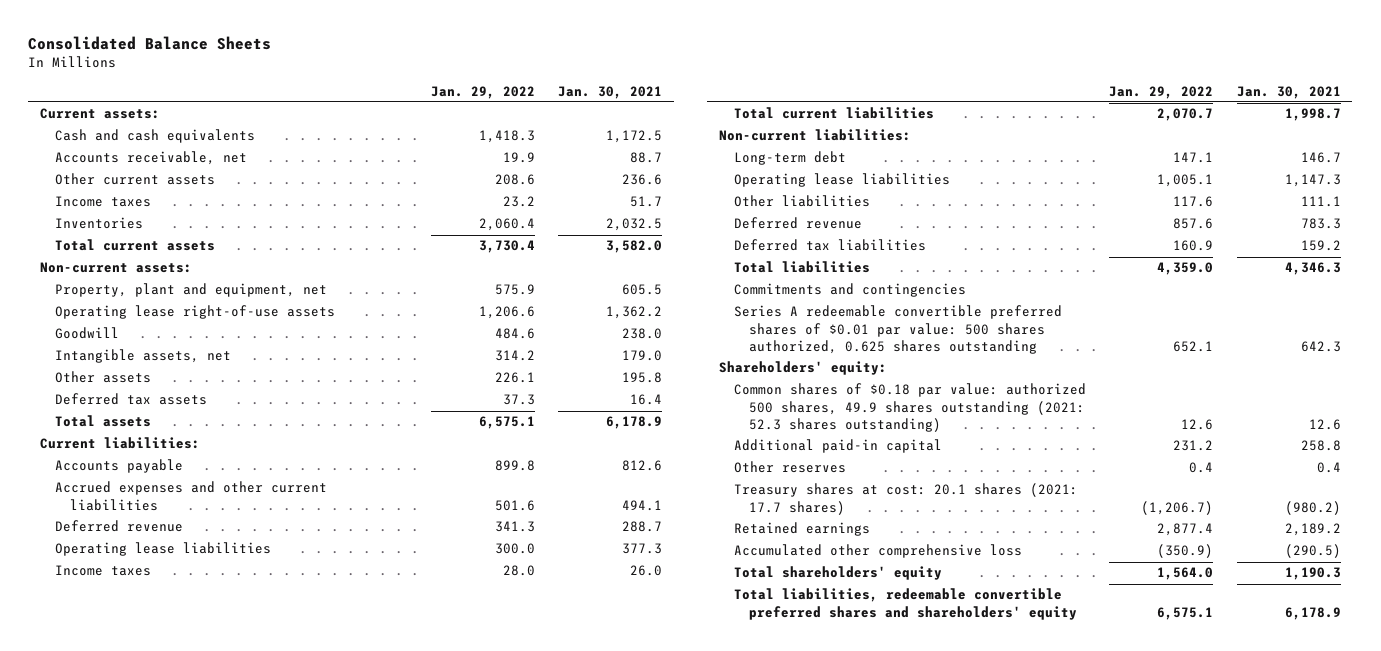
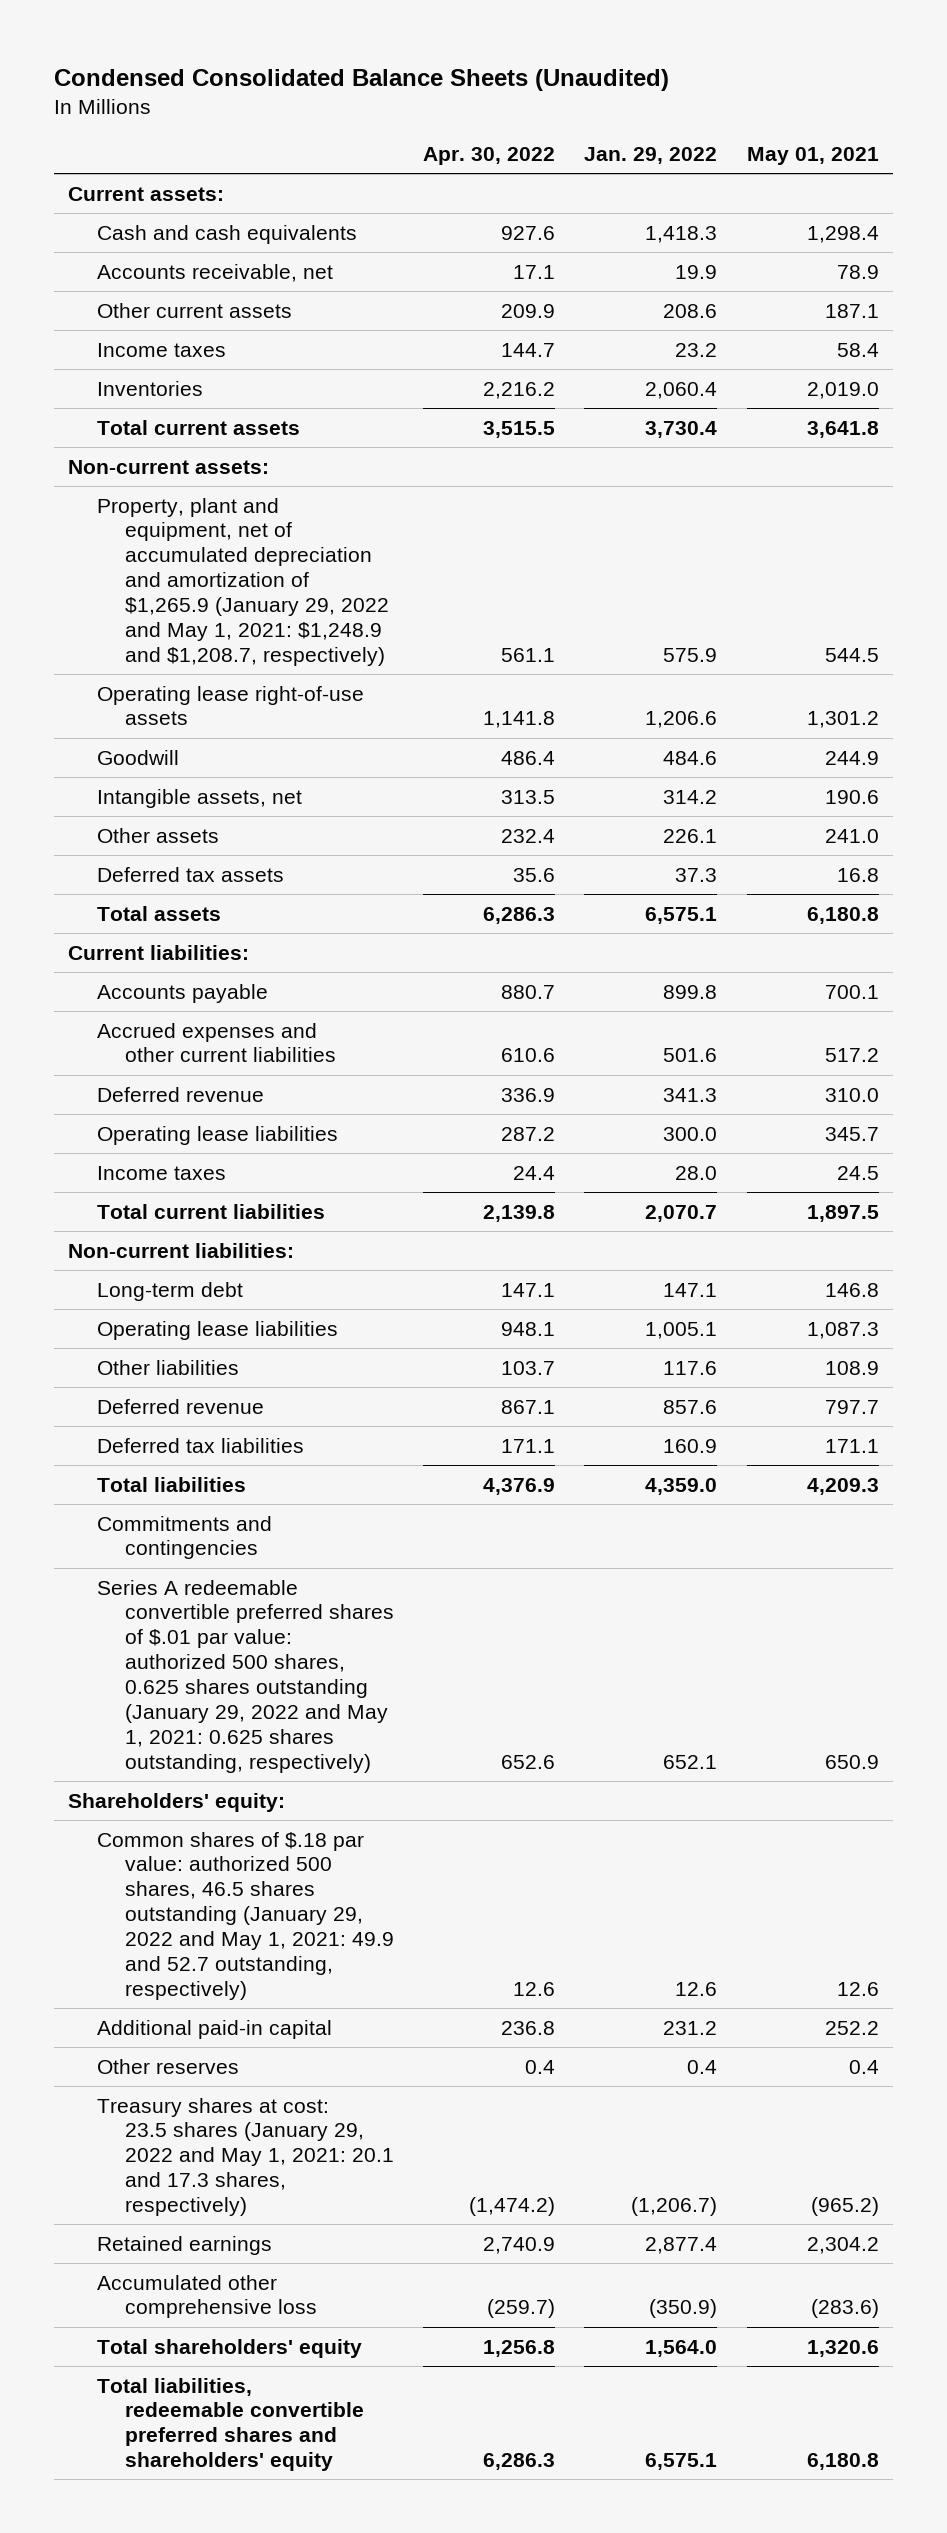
- Consolidated Balance Sheets
+ Condensed Consolidated Balance Sheets (Unaudited)
- | Jan. 29, 2022 | Jan. 30, 2021
+ | Apr. 30, 2022 | Jan. 29, 2022 | May 01, 2021
- Property, plant and equipment, net | 575.9 | 605.5
+ Property, plant and equipment, net of accumulated depreciation and amortization of $1,265.9 (January 29, 2022 and May 1, 2021: $1,248.9 and $1,208.7, respectively) | 561.1 | 575.9 | 544.5
- Series A redeemable convertible preferred shares of $0.01 par value: 500 shares authorized, 0.625 shares outstanding | 652.1 | 642.3
+ Series A redeemable convertible preferred shares of $.01 par value: authorized 500 shares, 0.625 shares outstanding (January 29, 2022 and May 1, 2021: 0.625 shares outstanding, respectively) | 652.6 | 652.1 | 650.9
- Common shares of $0.18 par value: authorized 500 shares, 49.9 shares outstanding (2021: 52.3 shares outstanding) | 12.6 | 12.6
+ Common shares of $.18 par value: authorized 500 shares, 46.5 shares outstanding (January 29, 2022 and May 1, 2021: 49.9 and 52.7 outstanding, respectively) | 12.6 | 12.6 | 12.6
- Treasury shares at cost: 20.1 shares (2021: 17.7 shares) | (1,206.7) | (980.2)
+ Treasury shares at cost: 23.5 shares (January 29, 2022 and May 1, 2021: 20.1 and 17.3 shares, respectively) | (1,474.2) | (1,206.7) | (965.2)

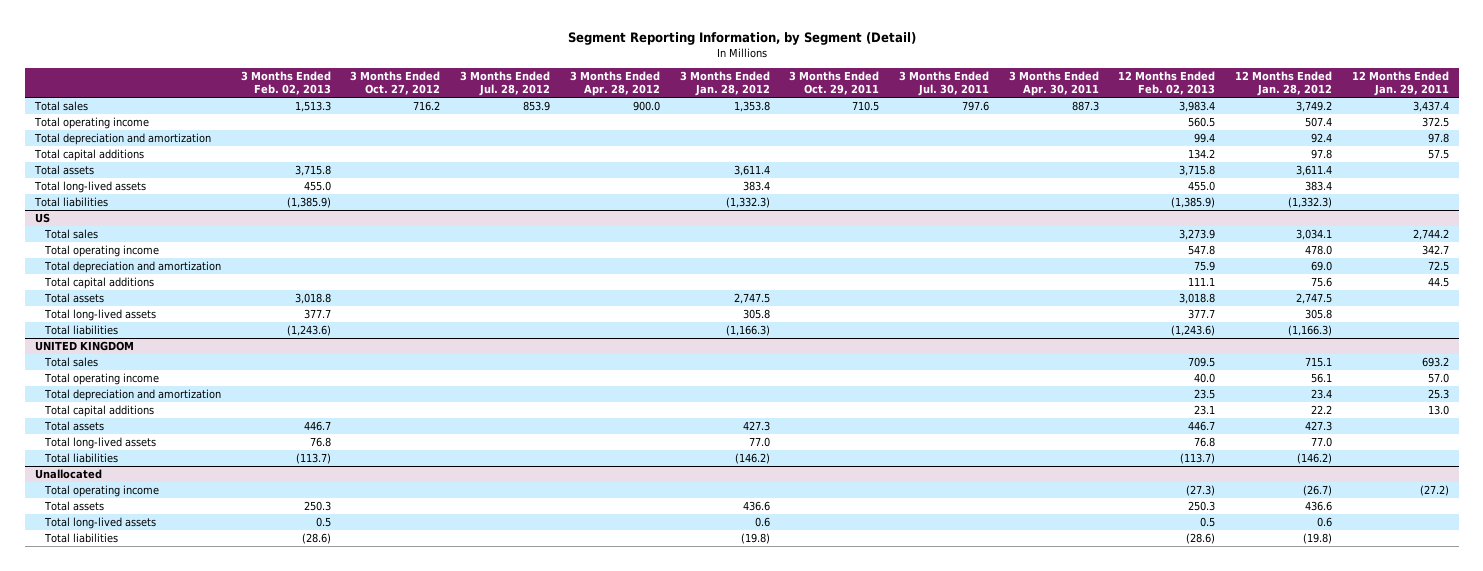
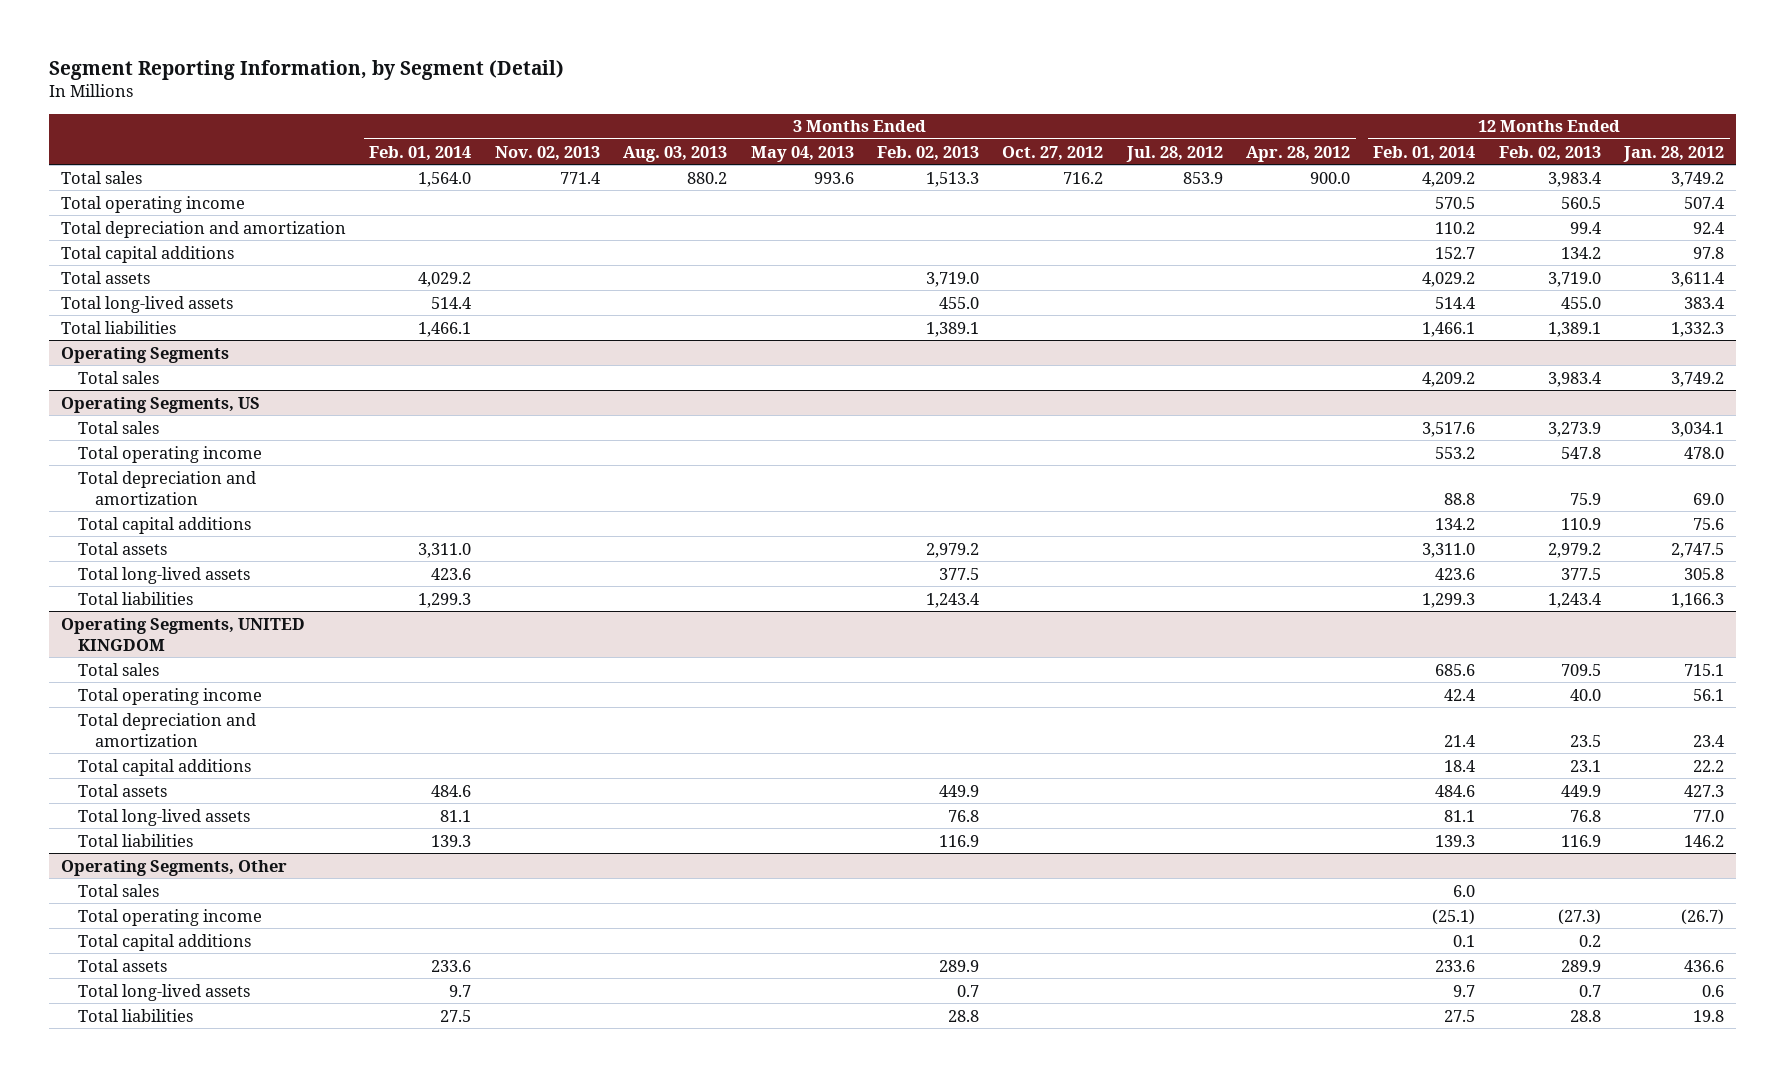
- | 3 Months Ended Feb. 02, 2013 | 3 Months Ended Oct. 27, 2012 | 3 Months Ended Jul. 28, 2012 | 3 Months Ended Apr. 28, 2012 | 3 Months Ended Jan. 28, 2012 | 3 Months Ended Oct. 29, 2011 | 3 Months Ended Jul. 30, 2011 | 3 Months Ended Apr. 30, 2011 | 12 Months Ended Feb. 02, 2013 | 12 Months Ended Jan. 28, 2012 | 12 Months Ended Jan. 29, 2011
+ | 3 Months Ended Feb. 01, 2014 | 3 Months Ended Nov. 02, 2013 | 3 Months Ended Aug. 03, 2013 | 3 Months Ended May 04, 2013 | 3 Months Ended Feb. 02, 2013 | 3 Months Ended Oct. 27, 2012 | 3 Months Ended Jul. 28, 2012 | 3 Months Ended Apr. 28, 2012 | 12 Months Ended Feb. 01, 2014 | 12 Months Ended Feb. 02, 2013 | 12 Months Ended Jan. 28, 2012
- Total assets | 3,715.8 | | | | 3,611.4 | | | | 3,715.8 | 3,611.4 |
+ Total assets | 4,029.2 | | | | 3,719.0 | | | | 4,029.2 | 3,719.0 | 3,611.4
- Total liabilities | (1,385.9) | | | | (1,332.3) | | | | (1,385.9) | (1,332.3) |
- US
+ Total liabilities | 1,466.1 | | | | 1,389.1 | | | | 1,466.1 | 1,389.1 | 1,332.3
+ Operating Segments
+ Total sales | | | | | | | | | 4,209.2 | 3,983.4 | 3,749.2
+ Operating Segments, US
- Total capital additions | | | | | | | | | 111.1 | 75.6 | 44.5
- Total assets | 3,018.8 | | | | 2,747.5 | | | | 3,018.8 | 2,747.5 |
- Total long-lived assets | 377.7 | | | | 305.8 | | | | 377.7 | 305.8 |
- Total liabilities | (1,243.6) | | | | (1,166.3) | | | | (1,243.6) | (1,166.3) |
- UNITED KINGDOM
+ Total capital additions | | | | | | | | | 134.2 | 110.9 | 75.6
+ Total assets | 3,311.0 | | | | 2,979.2 | | | | 3,311.0 | 2,979.2 | 2,747.5
+ Total long-lived assets | 423.6 | | | | 377.5 | | | | 423.6 | 377.5 | 305.8
+ Total liabilities | 1,299.3 | | | | 1,243.4 | | | | 1,299.3 | 1,243.4 | 1,166.3
+ Operating Segments, UNITED KINGDOM
- Total assets | 446.7 | | | | 427.3 | | | | 446.7 | 427.3 |
+ Total assets | 484.6 | | | | 449.9 | | | | 484.6 | 449.9 | 427.3
- Total liabilities | (113.7) | | | | (146.2) | | | | (113.7) | (146.2) |
- Unallocated
+ Total liabilities | 139.3 | | | | 116.9 | | | | 139.3 | 116.9 | 146.2
+ Operating Segments, Other
+ Total sales | | | | | | | | | 6.0 | |
- Total assets | 250.3 | | | | 436.6 | | | | 250.3 | 436.6 |
- Total long-lived assets | 0.5 | | | | 0.6 | | | | 0.5 | 0.6 |
- Total liabilities | (28.6) | | | | (19.8) | | | | (28.6) | (19.8) |
+ Total capital additions | | | | | | | | | 0.1 | 0.2 |
+ Total assets | 233.6 | | | | 289.9 | | | | 233.6 | 289.9 | 436.6
+ Total long-lived assets | 9.7 | | | | 0.7 | | | | 9.7 | 0.7 | 0.6
+ Total liabilities | 27.5 | | | | 28.8 | | | | 27.5 | 28.8 | 19.8

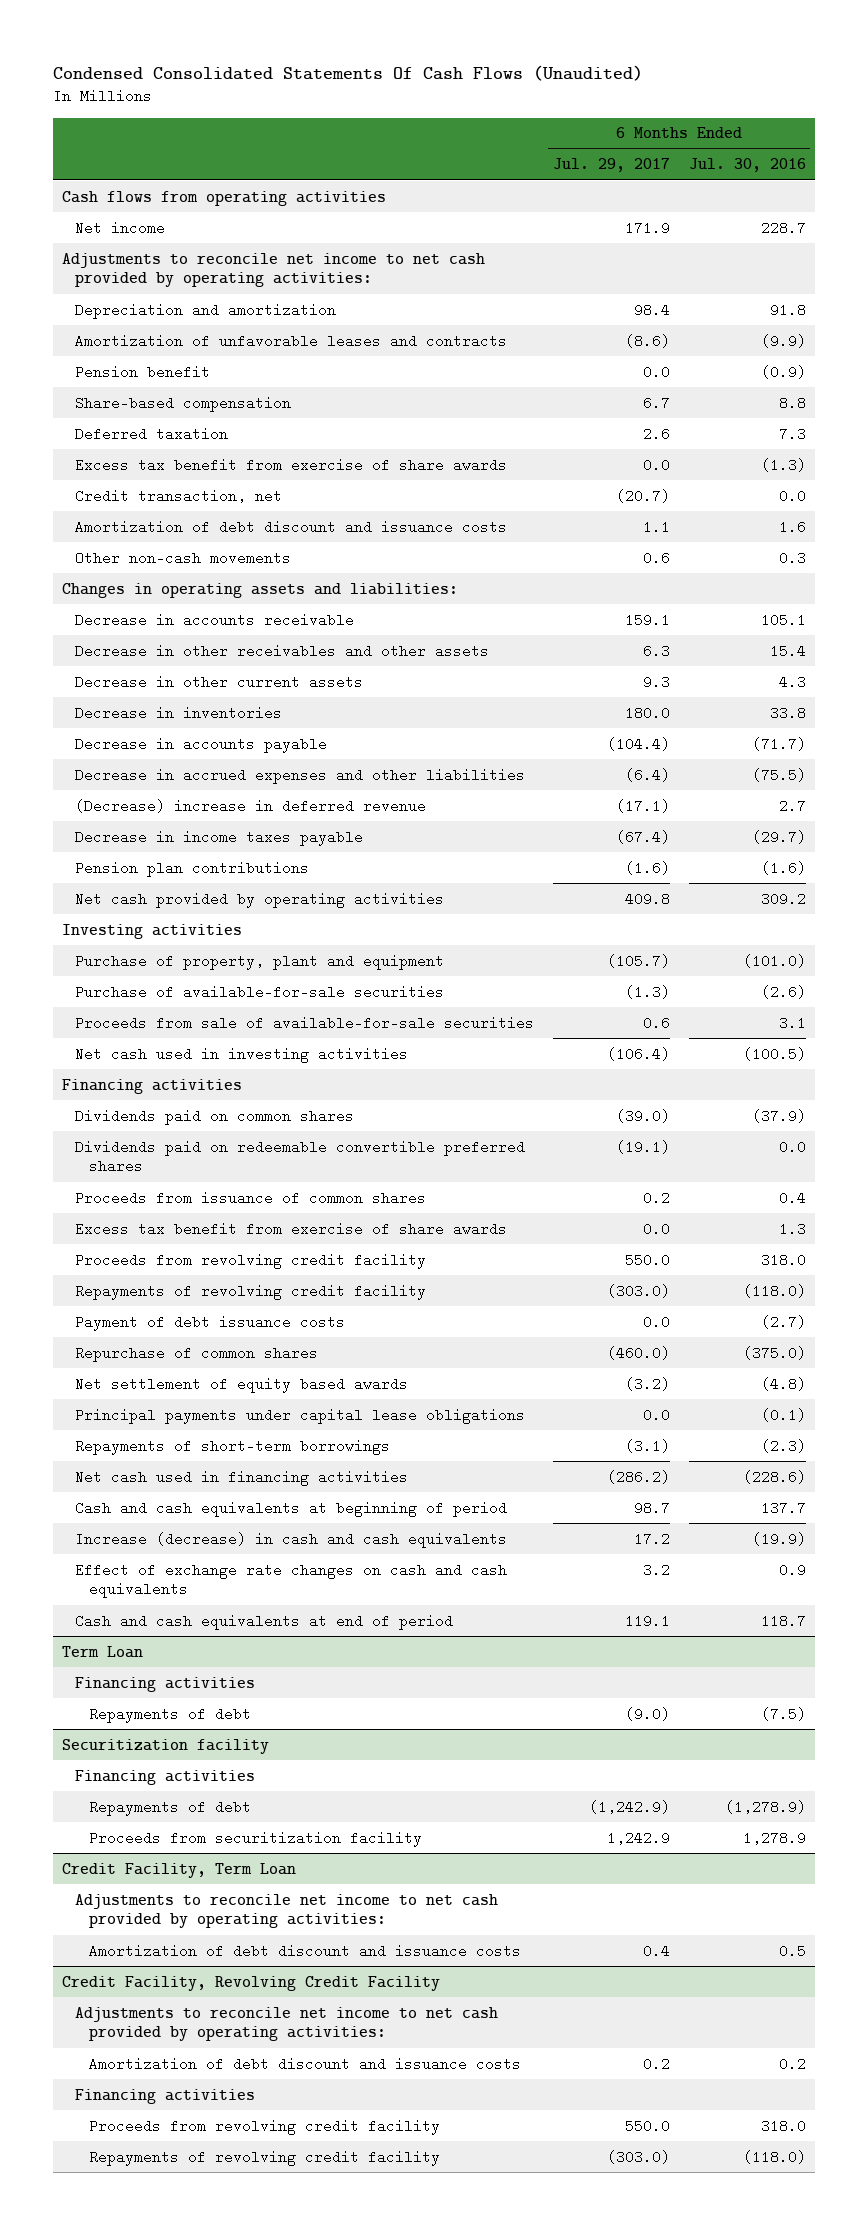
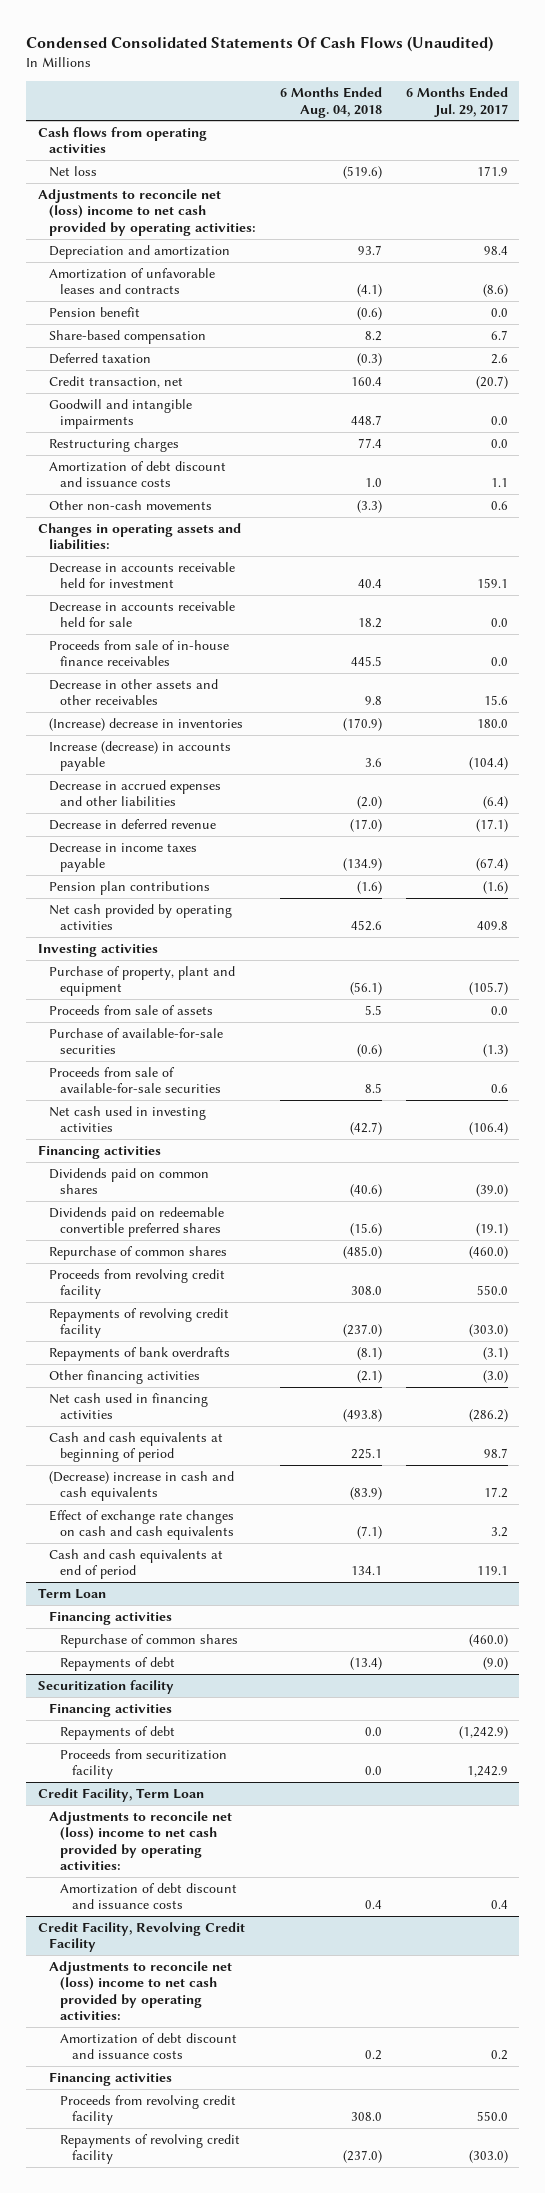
- | 6 Months Ended Jul. 29, 2017 | 6 Months Ended Jul. 30, 2016
+ | 6 Months Ended Aug. 04, 2018 | 6 Months Ended Jul. 29, 2017
- Net income | 171.9 | 228.7
- Adjustments to reconcile net income to net cash provided by operating activities:
+ Net loss | (519.6) | 171.9
+ Adjustments to reconcile net (loss) income to net cash provided by operating activities:
- Excess tax benefit from exercise of share awards | 0.0 | (1.3)
+ Goodwill and intangible impairments | 448.7 | 0.0
+ Restructuring charges | 77.4 | 0.0
- Decrease in accounts receivable | 159.1 | 105.1
- Decrease in other receivables and other assets | 6.3 | 15.4
- Decrease in other current assets | 9.3 | 4.3
- Decrease in inventories | 180.0 | 33.8
- Decrease in accounts payable | (104.4) | (71.7)
+ Decrease in accounts receivable held for investment | 40.4 | 159.1
+ Decrease in accounts receivable held for sale | 18.2 | 0.0
+ Proceeds from sale of in-house finance receivables | 445.5 | 0.0
+ Decrease in other assets and other receivables | 9.8 | 15.6
+ (Increase) decrease in inventories | (170.9) | 180.0
+ Increase (decrease) in accounts payable | 3.6 | (104.4)
- (Decrease) increase in deferred revenue | (17.1) | 2.7
+ Decrease in deferred revenue | (17.0) | (17.1)
+ Proceeds from sale of assets | 5.5 | 0.0
- Proceeds from issuance of common shares | 0.2 | 0.4
- Excess tax benefit from exercise of share awards | 0.0 | 1.3
moved up: Repurchase of common shares | (485.0) | (460.0)
- Payment of debt issuance costs | 0.0 | (2.7)
- Net settlement of equity based awards | (3.2) | (4.8)
- Principal payments under capital lease obligations | 0.0 | (0.1)
- Repayments of short-term borrowings | (3.1) | (2.3)
+ Repayments of bank overdrafts | (8.1) | (3.1)
+ Other financing activities | (2.1) | (3.0)
- Increase (decrease) in cash and cash equivalents | 17.2 | (19.9)
+ (Decrease) increase in cash and cash equivalents | (83.9) | 17.2
@ Term Loan
+ Repurchase of common shares | | (460.0)
@ Credit Facility, Term Loan
- Adjustments to reconcile net income to net cash provided by operating activities:
+ Adjustments to reconcile net (loss) income to net cash provided by operating activities:
@ Credit Facility, Revolving Credit Facility
- Adjustments to reconcile net income to net cash provided by operating activities:
+ Adjustments to reconcile net (loss) income to net cash provided by operating activities:

